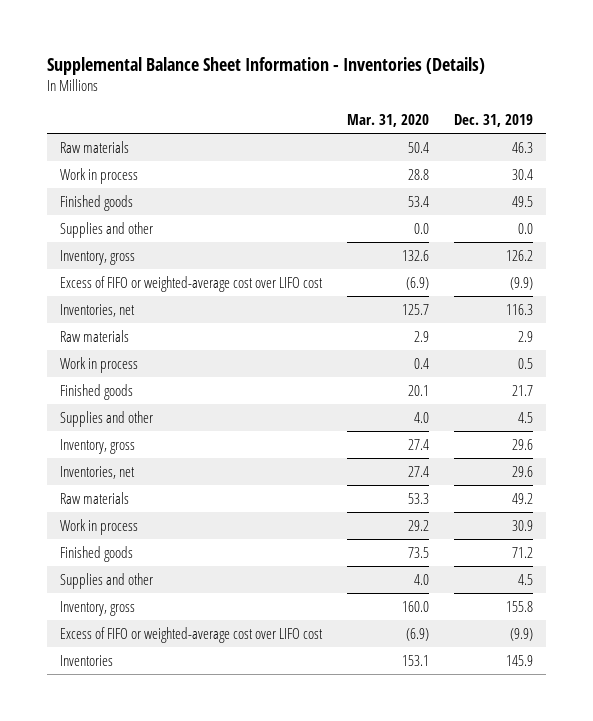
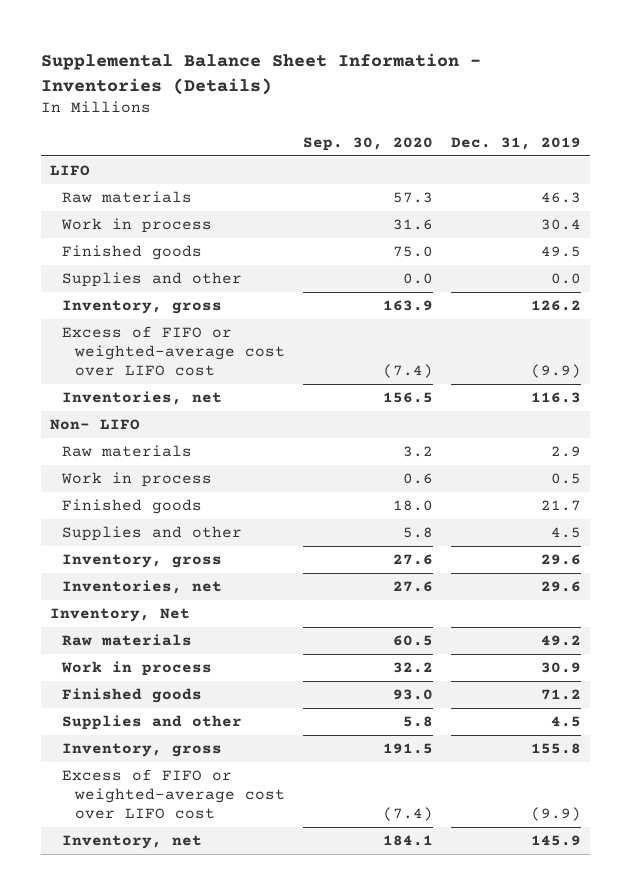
- | Mar. 31, 2020 | Dec. 31, 2019
+ | Sep. 30, 2020 | Dec. 31, 2019
+ LIFO
+ Non- LIFO
+ Inventory, Net
- Inventories | 153.1 | 145.9
+ Inventory, net | 184.1 | 145.9

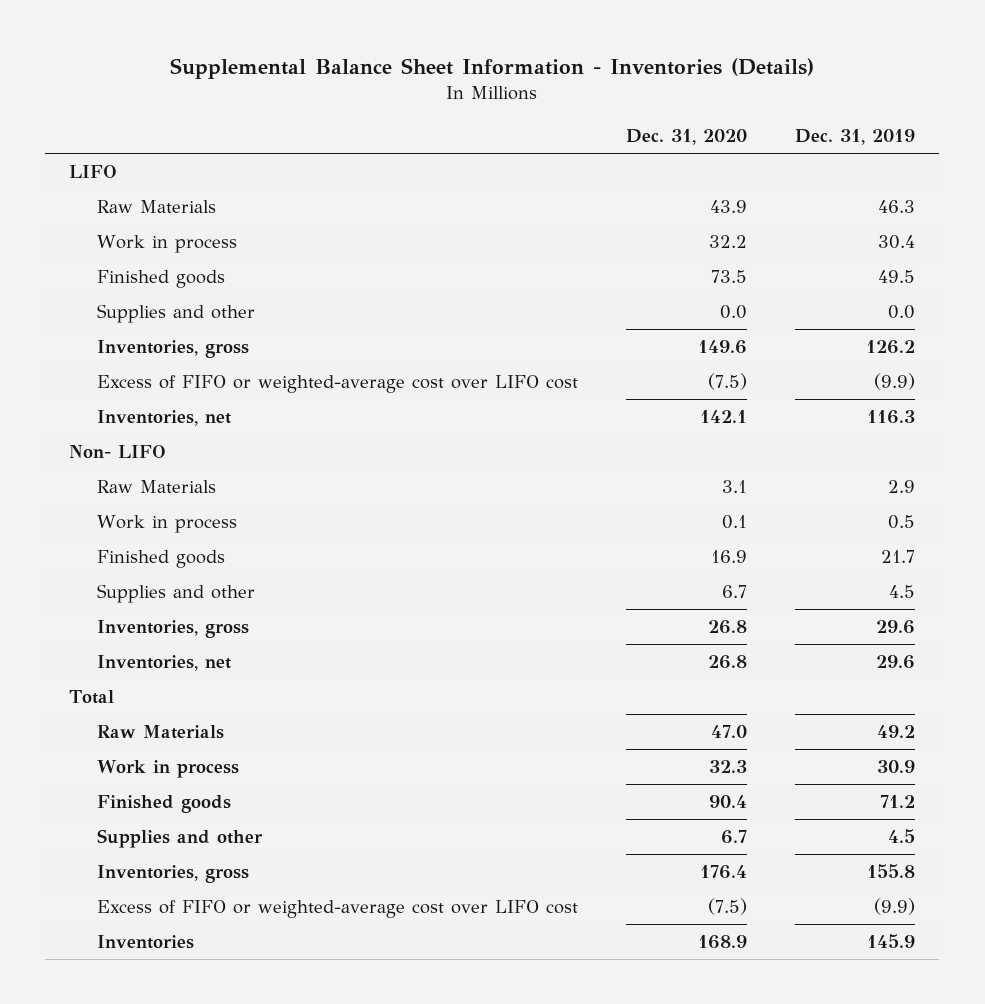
- | Sep. 30, 2020 | Dec. 31, 2019
+ | Dec. 31, 2020 | Dec. 31, 2019
- Raw materials | 57.3 | 46.3
+ Raw Materials | 43.9 | 46.3
- Inventory, gross | 163.9 | 126.2
+ Inventories, gross | 149.6 | 126.2
- Raw materials | 3.2 | 2.9
+ Raw Materials | 3.1 | 2.9
- Inventory, gross | 27.6 | 29.6
+ Inventories, gross | 26.8 | 29.6
- Inventory, Net
- Raw materials | 60.5 | 49.2
+ Total
+ Raw Materials | 47.0 | 49.2
- Inventory, gross | 191.5 | 155.8
+ Inventories, gross | 176.4 | 155.8
- Inventory, net | 184.1 | 145.9
+ Inventories | 168.9 | 145.9

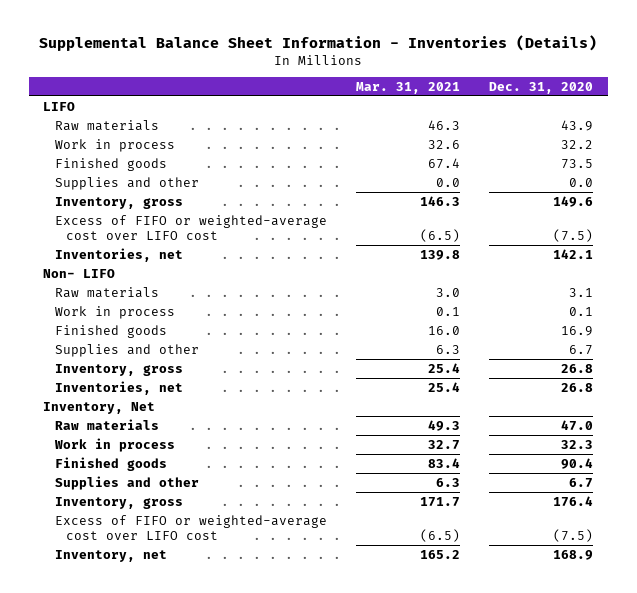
- | Dec. 31, 2020 | Dec. 31, 2019
+ | Mar. 31, 2021 | Dec. 31, 2020
- Raw Materials | 43.9 | 46.3
+ Raw materials | 46.3 | 43.9
- Inventories, gross | 149.6 | 126.2
+ Inventory, gross | 146.3 | 149.6
- Raw Materials | 3.1 | 2.9
+ Raw materials | 3.0 | 3.1
- Inventories, gross | 26.8 | 29.6
+ Inventory, gross | 25.4 | 26.8
- Total
- Raw Materials | 47.0 | 49.2
+ Inventory, Net
+ Raw materials | 49.3 | 47.0
- Inventories, gross | 176.4 | 155.8
+ Inventory, gross | 171.7 | 176.4
- Inventories | 168.9 | 145.9
+ Inventory, net | 165.2 | 168.9

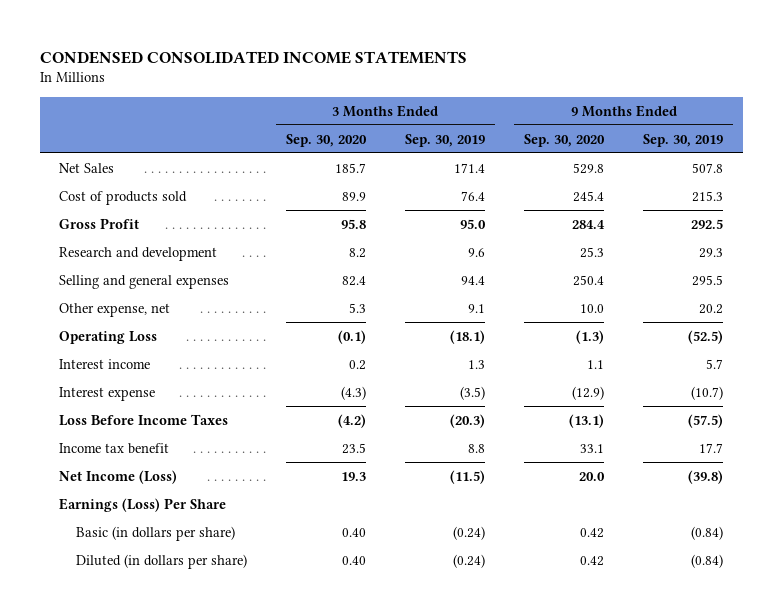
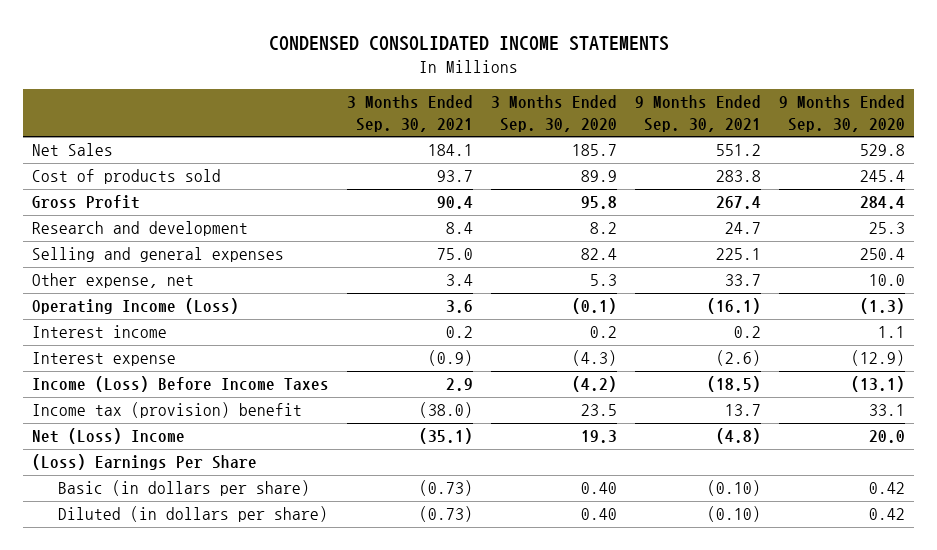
- | 3 Months Ended Sep. 30, 2020 | 3 Months Ended Sep. 30, 2019 | 9 Months Ended Sep. 30, 2020 | 9 Months Ended Sep. 30, 2019
+ | 3 Months Ended Sep. 30, 2021 | 3 Months Ended Sep. 30, 2020 | 9 Months Ended Sep. 30, 2021 | 9 Months Ended Sep. 30, 2020
- Operating Loss | (0.1) | (18.1) | (1.3) | (52.5)
+ Operating Income (Loss) | 3.6 | (0.1) | (16.1) | (1.3)
- Loss Before Income Taxes | (4.2) | (20.3) | (13.1) | (57.5)
- Income tax benefit | 23.5 | 8.8 | 33.1 | 17.7
- Net Income (Loss) | 19.3 | (11.5) | 20.0 | (39.8)
- Earnings (Loss) Per Share
+ Income (Loss) Before Income Taxes | 2.9 | (4.2) | (18.5) | (13.1)
+ Income tax (provision) benefit | (38.0) | 23.5 | 13.7 | 33.1
+ Net (Loss) Income | (35.1) | 19.3 | (4.8) | 20.0
+ (Loss) Earnings Per Share

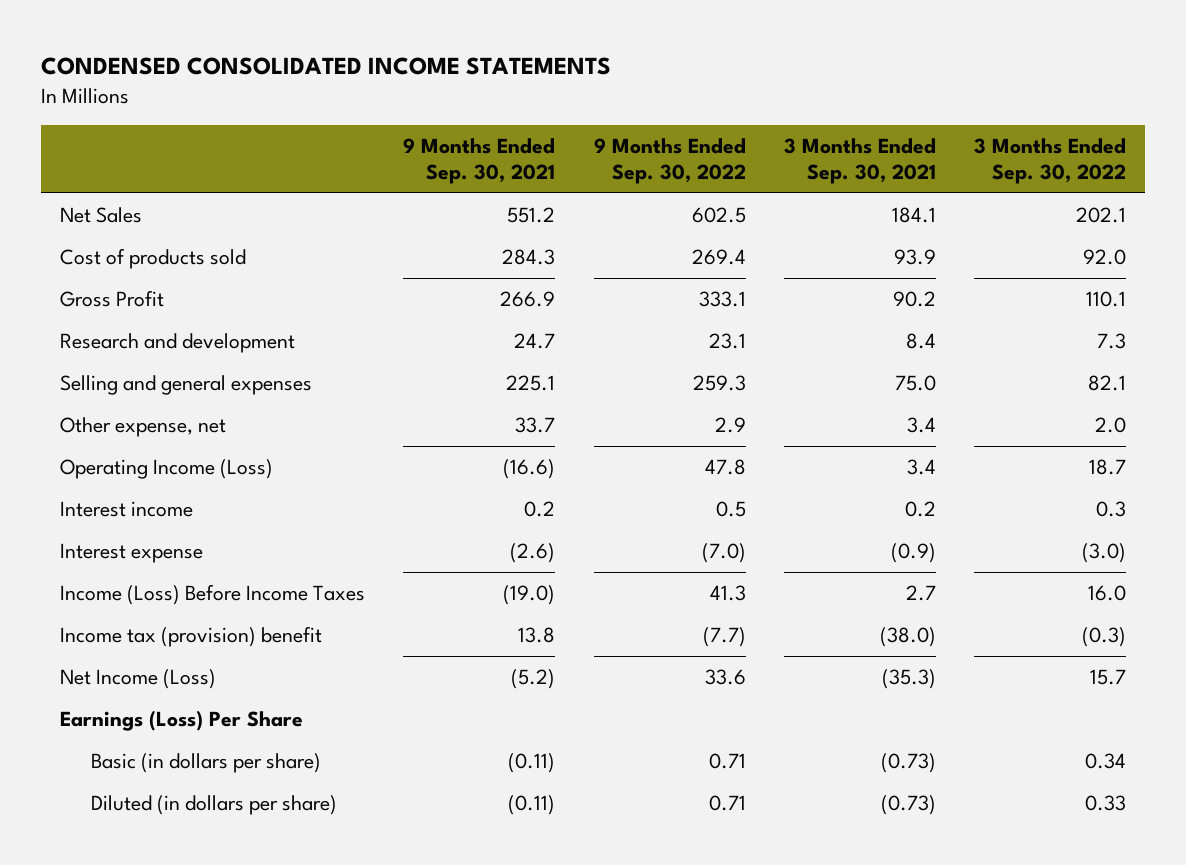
- | 3 Months Ended Sep. 30, 2021 | 3 Months Ended Sep. 30, 2020 | 9 Months Ended Sep. 30, 2021 | 9 Months Ended Sep. 30, 2020
+ | 9 Months Ended Sep. 30, 2021 | 9 Months Ended Sep. 30, 2022 | 3 Months Ended Sep. 30, 2021 | 3 Months Ended Sep. 30, 2022
- Cost of products sold | 93.7 | 89.9 | 283.8 | 245.4
- Gross Profit | 90.4 | 95.8 | 267.4 | 284.4
+ Cost of products sold | 284.3 | 269.4 | 93.9 | 92.0
+ Gross Profit | 266.9 | 333.1 | 90.2 | 110.1
- Operating Income (Loss) | 3.6 | (0.1) | (16.1) | (1.3)
+ Operating Income (Loss) | (16.6) | 47.8 | 3.4 | 18.7
- Income (Loss) Before Income Taxes | 2.9 | (4.2) | (18.5) | (13.1)
- Income tax (provision) benefit | (38.0) | 23.5 | 13.7 | 33.1
- Net (Loss) Income | (35.1) | 19.3 | (4.8) | 20.0
- (Loss) Earnings Per Share
- Basic (in dollars per share) | (0.73) | 0.40 | (0.10) | 0.42
- Diluted (in dollars per share) | (0.73) | 0.40 | (0.10) | 0.42
+ Income (Loss) Before Income Taxes | (19.0) | 41.3 | 2.7 | 16.0
+ Income tax (provision) benefit | 13.8 | (7.7) | (38.0) | (0.3)
+ Net Income (Loss) | (5.2) | 33.6 | (35.3) | 15.7
+ Earnings (Loss) Per Share
+ Basic (in dollars per share) | (0.11) | 0.71 | (0.73) | 0.34
+ Diluted (in dollars per share) | (0.11) | 0.71 | (0.73) | 0.33

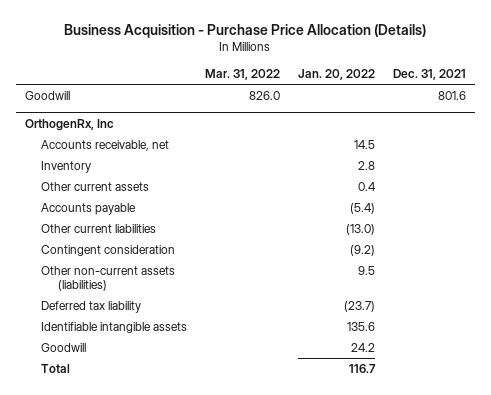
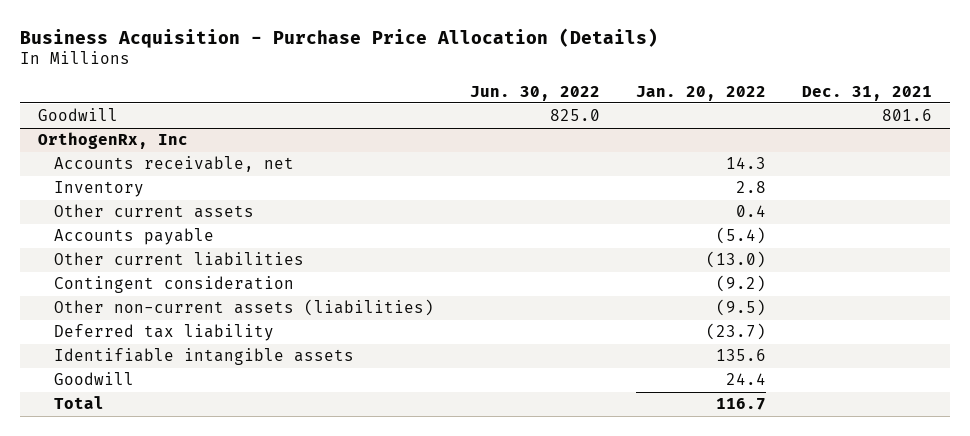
- | Mar. 31, 2022 | Jan. 20, 2022 | Dec. 31, 2021
+ | Jun. 30, 2022 | Jan. 20, 2022 | Dec. 31, 2021
@ OrthogenRx, Inc
- Accounts receivable, net | | 14.5 |
+ Accounts receivable, net | | 14.3 |
- Other non-current assets (liabilities) | | 9.5 |
+ Other non-current assets (liabilities) | | (9.5) |
- Goodwill | | 24.2 |
+ Goodwill | | 24.4 |

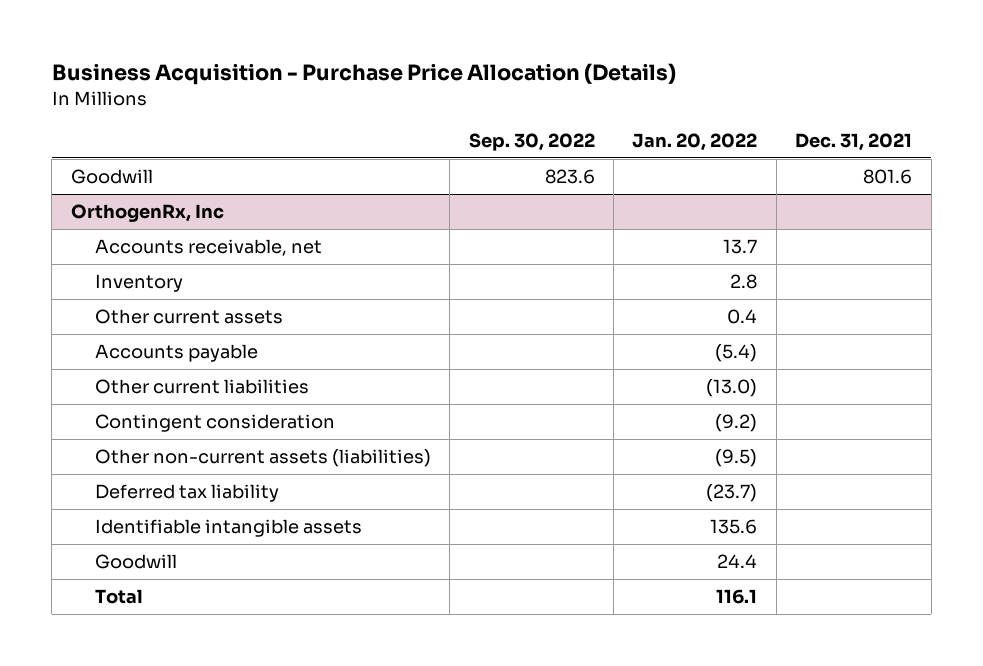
- | Jun. 30, 2022 | Jan. 20, 2022 | Dec. 31, 2021
+ | Sep. 30, 2022 | Jan. 20, 2022 | Dec. 31, 2021
@ OrthogenRx, Inc
- Accounts receivable, net | | 14.3 |
+ Accounts receivable, net | | 13.7 |
- Total | | 116.7 |
+ Total | | 116.1 |

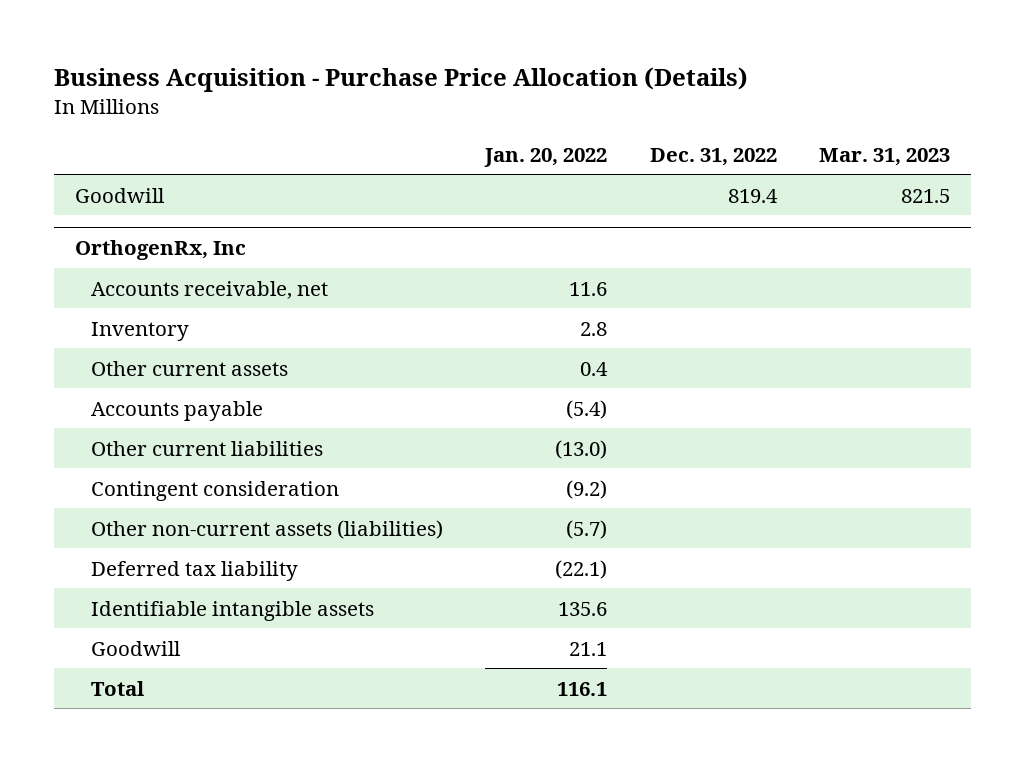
- | Sep. 30, 2022 | Jan. 20, 2022 | Dec. 31, 2021
+ | Jan. 20, 2022 | Dec. 31, 2022 | Mar. 31, 2023
@ OrthogenRx, Inc
- Accounts receivable, net | | 13.7 |
+ Accounts receivable, net | 11.6 | |
- Other non-current assets (liabilities) | | (9.5) |
- Deferred tax liability | | (23.7) |
+ Other non-current assets (liabilities) | (5.7) | |
+ Deferred tax liability | (22.1) | |
- Goodwill | | 24.4 |
+ Goodwill | 21.1 | |

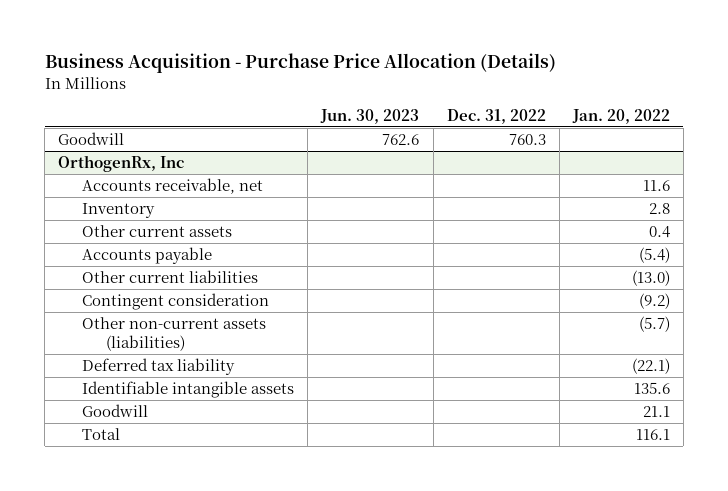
- | Jan. 20, 2022 | Dec. 31, 2022 | Mar. 31, 2023
+ | Jun. 30, 2023 | Dec. 31, 2022 | Jan. 20, 2022
- Goodwill | | 819.4 | 821.5
+ Goodwill | 762.6 | 760.3 |

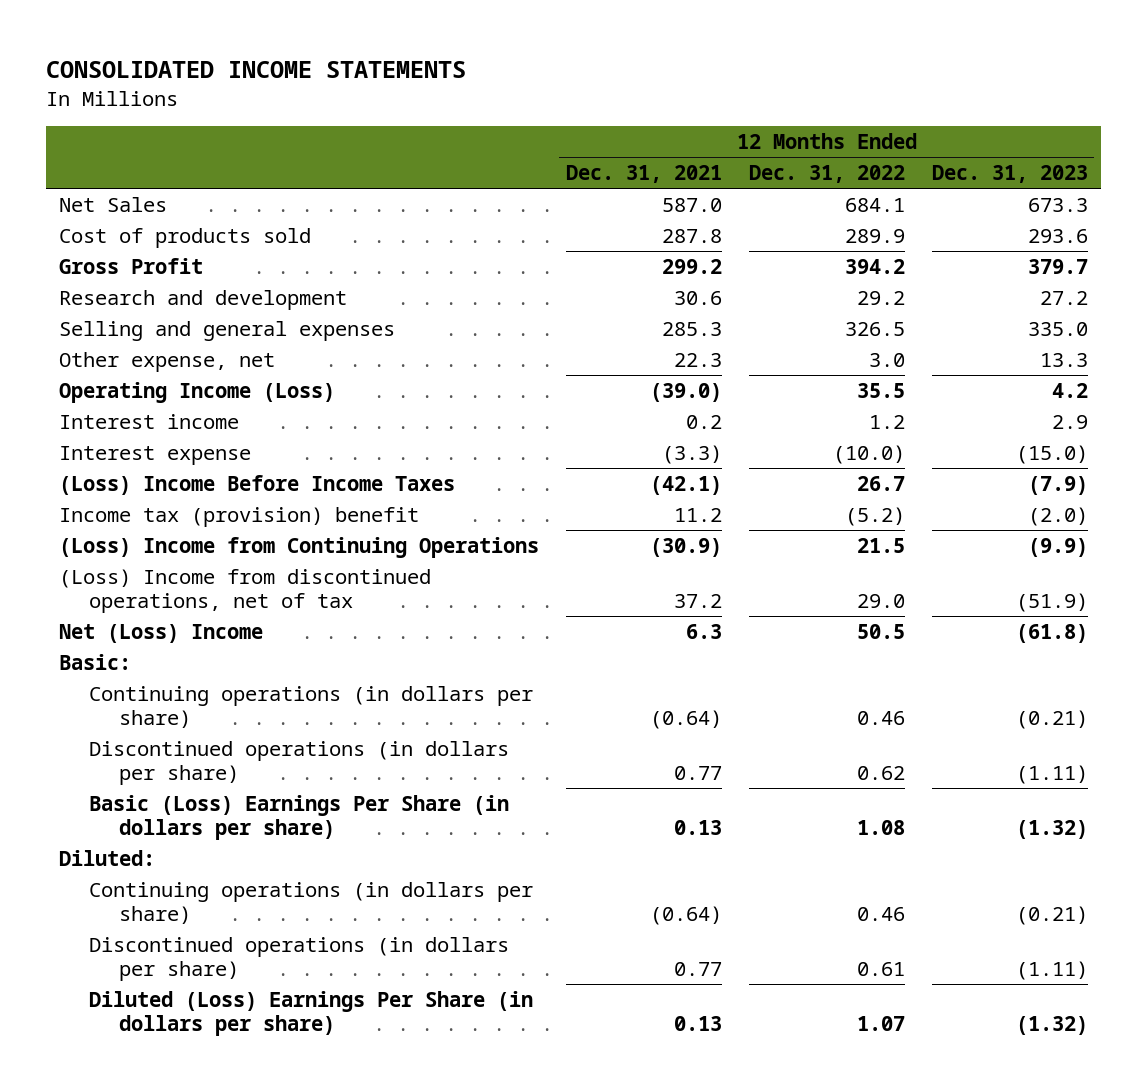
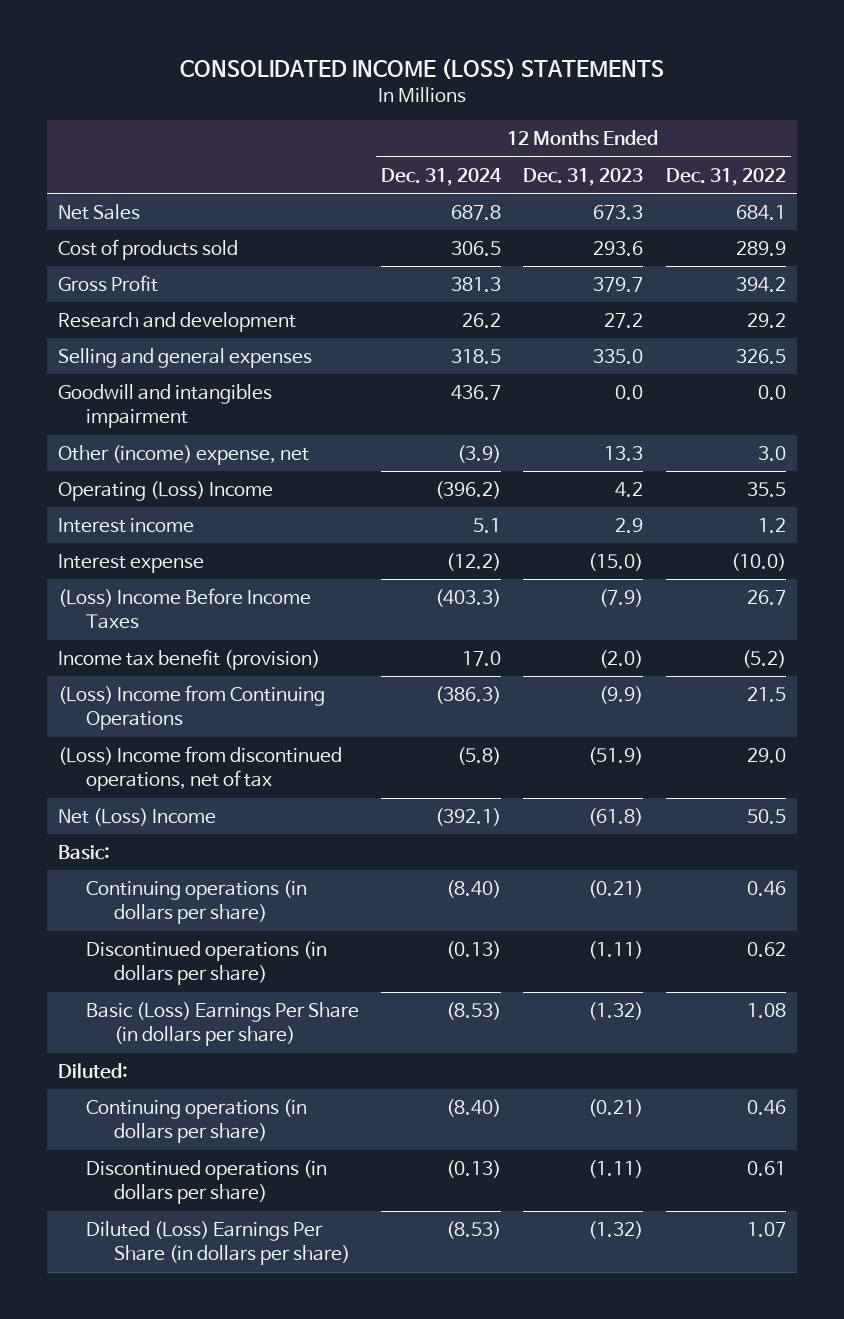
- CONSOLIDATED INCOME STATEMENTS
+ CONSOLIDATED INCOME (LOSS) STATEMENTS
- | 12 Months Ended Dec. 31, 2021 | 12 Months Ended Dec. 31, 2022 | 12 Months Ended Dec. 31, 2023
+ | 12 Months Ended Dec. 31, 2024 | 12 Months Ended Dec. 31, 2023 | 12 Months Ended Dec. 31, 2022
- Other expense, net | 22.3 | 3.0 | 13.3
- Operating Income (Loss) | (39.0) | 35.5 | 4.2
+ Goodwill and intangibles impairment | 436.7 | 0.0 | 0.0
+ Other (income) expense, net | (3.9) | 13.3 | 3.0
+ Operating (Loss) Income | (396.2) | 4.2 | 35.5
- Income tax (provision) benefit | 11.2 | (5.2) | (2.0)
+ Income tax benefit (provision) | 17.0 | (2.0) | (5.2)

